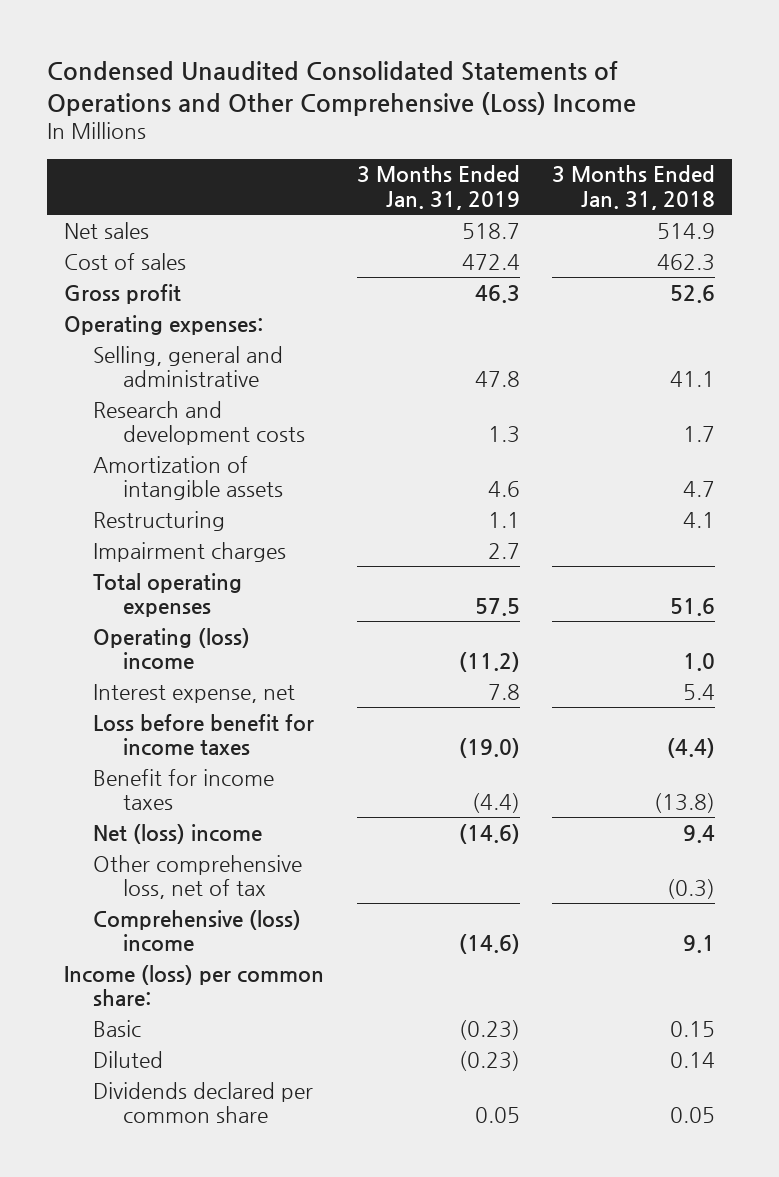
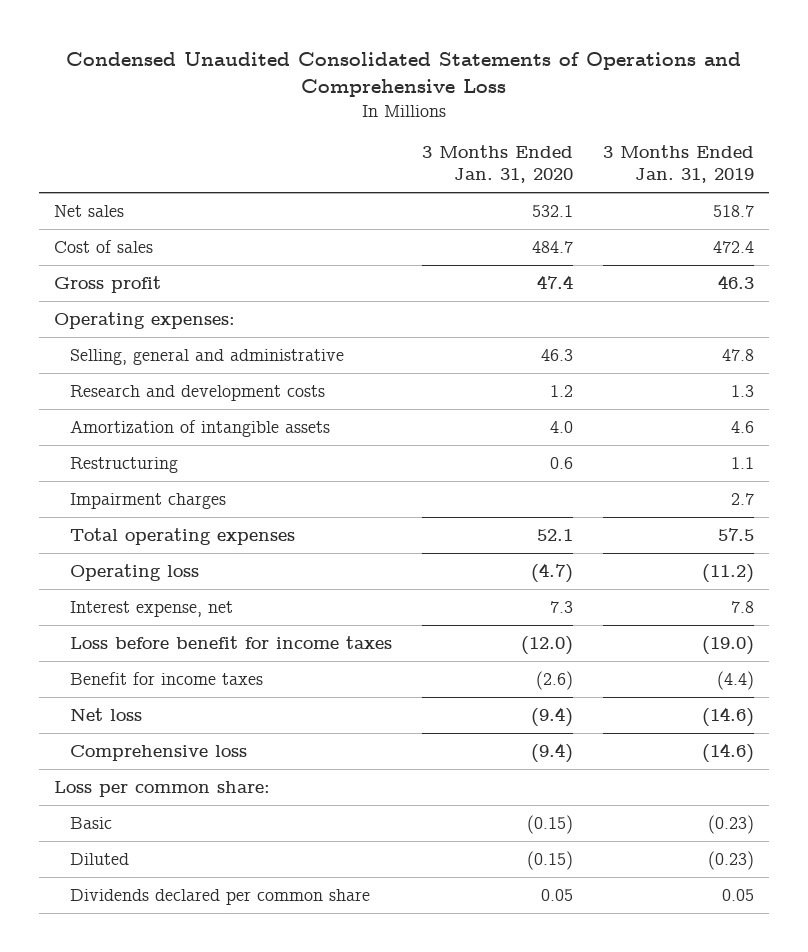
- Condensed Unaudited Consolidated Statements of Operations and Other Comprehensive (Loss) Income
+ Condensed Unaudited Consolidated Statements of Operations and Comprehensive Loss
- | 3 Months Ended Jan. 31, 2019 | 3 Months Ended Jan. 31, 2018
+ | 3 Months Ended Jan. 31, 2020 | 3 Months Ended Jan. 31, 2019
- Operating (loss) income | (11.2) | 1.0
+ Operating loss | (4.7) | (11.2)
- Net (loss) income | (14.6) | 9.4
- Other comprehensive loss, net of tax | | (0.3)
- Comprehensive (loss) income | (14.6) | 9.1
- Income (loss) per common share:
+ Net loss | (9.4) | (14.6)
+ Comprehensive loss | (9.4) | (14.6)
+ Loss per common share:

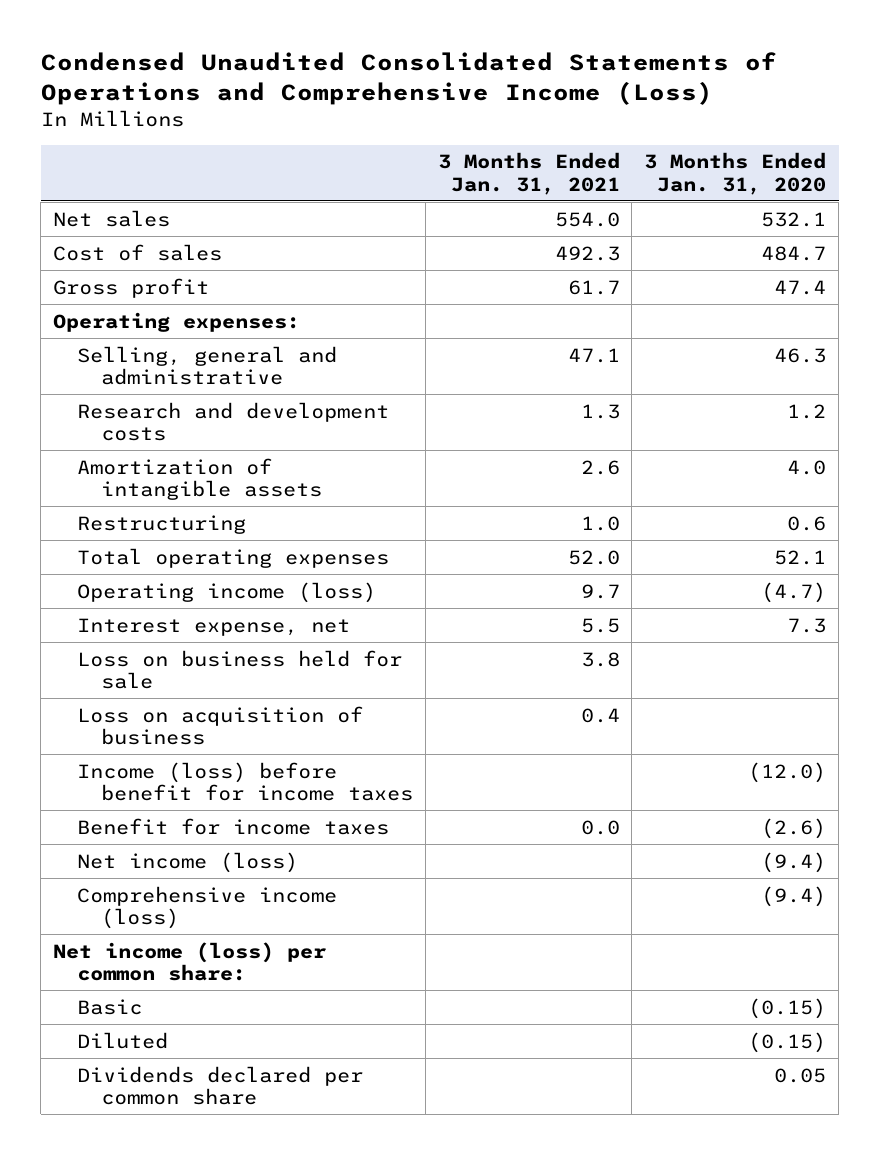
- Condensed Unaudited Consolidated Statements of Operations and Comprehensive Loss
+ Condensed Unaudited Consolidated Statements of Operations and Comprehensive Income (Loss)
- | 3 Months Ended Jan. 31, 2020 | 3 Months Ended Jan. 31, 2019
+ | 3 Months Ended Jan. 31, 2021 | 3 Months Ended Jan. 31, 2020
- Impairment charges | | 2.7
- Operating loss | (4.7) | (11.2)
+ Operating income (loss) | 9.7 | (4.7)
- Loss before benefit for income taxes | (12.0) | (19.0)
+ Loss on business held for sale | 3.8 |
+ Loss on acquisition of business | 0.4 |
+ Income (loss) before benefit for income taxes | | (12.0)
- Net loss | (9.4) | (14.6)
- Comprehensive loss | (9.4) | (14.6)
- Loss per common share:
+ Net income (loss) | | (9.4)
+ Comprehensive income (loss) | | (9.4)
+ Net income (loss) per common share:

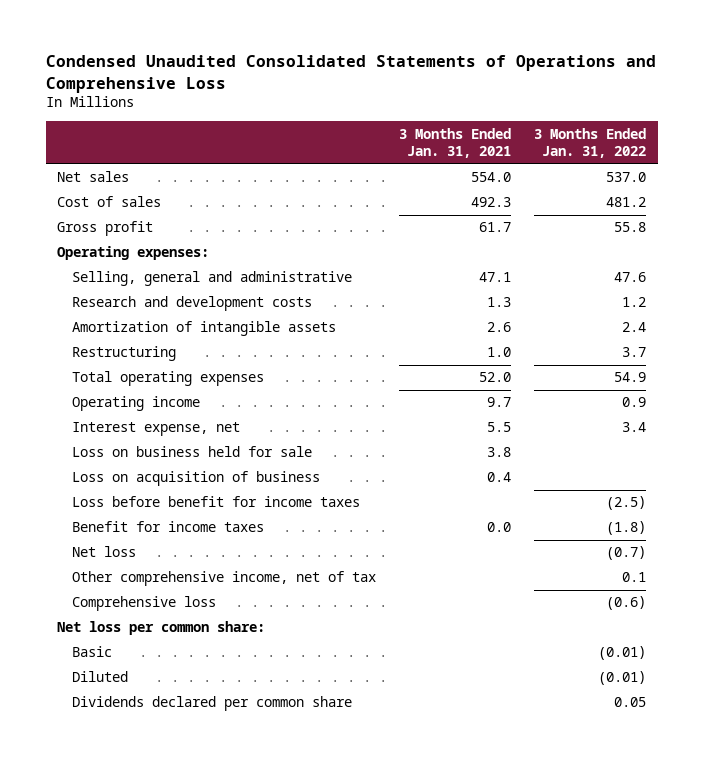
- Condensed Unaudited Consolidated Statements of Operations and Comprehensive Income (Loss)
+ Condensed Unaudited Consolidated Statements of Operations and Comprehensive Loss
- | 3 Months Ended Jan. 31, 2021 | 3 Months Ended Jan. 31, 2020
+ | 3 Months Ended Jan. 31, 2021 | 3 Months Ended Jan. 31, 2022
- Operating income (loss) | 9.7 | (4.7)
+ Operating income | 9.7 | 0.9
- Income (loss) before benefit for income taxes | | (12.0)
+ Loss before benefit for income taxes | | (2.5)
- Net income (loss) | | (9.4)
- Comprehensive income (loss) | | (9.4)
- Net income (loss) per common share:
+ Net loss | | (0.7)
+ Other comprehensive income, net of tax | | 0.1
+ Comprehensive loss | | (0.6)
+ Net loss per common share:

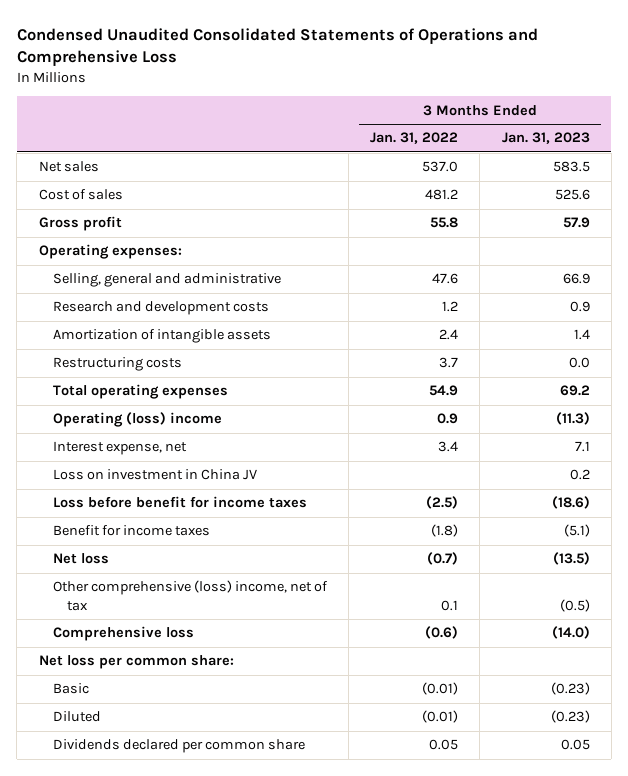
- | 3 Months Ended Jan. 31, 2021 | 3 Months Ended Jan. 31, 2022
+ | 3 Months Ended Jan. 31, 2022 | 3 Months Ended Jan. 31, 2023
- Restructuring | 1.0 | 3.7
+ Restructuring costs | 3.7 | 0.0
- Operating income | 9.7 | 0.9
+ Operating (loss) income | 0.9 | (11.3)
- Loss on business held for sale | 3.8 |
- Loss on acquisition of business | 0.4 |
+ Loss on investment in China JV | | 0.2
- Other comprehensive income, net of tax | | 0.1
+ Other comprehensive (loss) income, net of tax | 0.1 | (0.5)

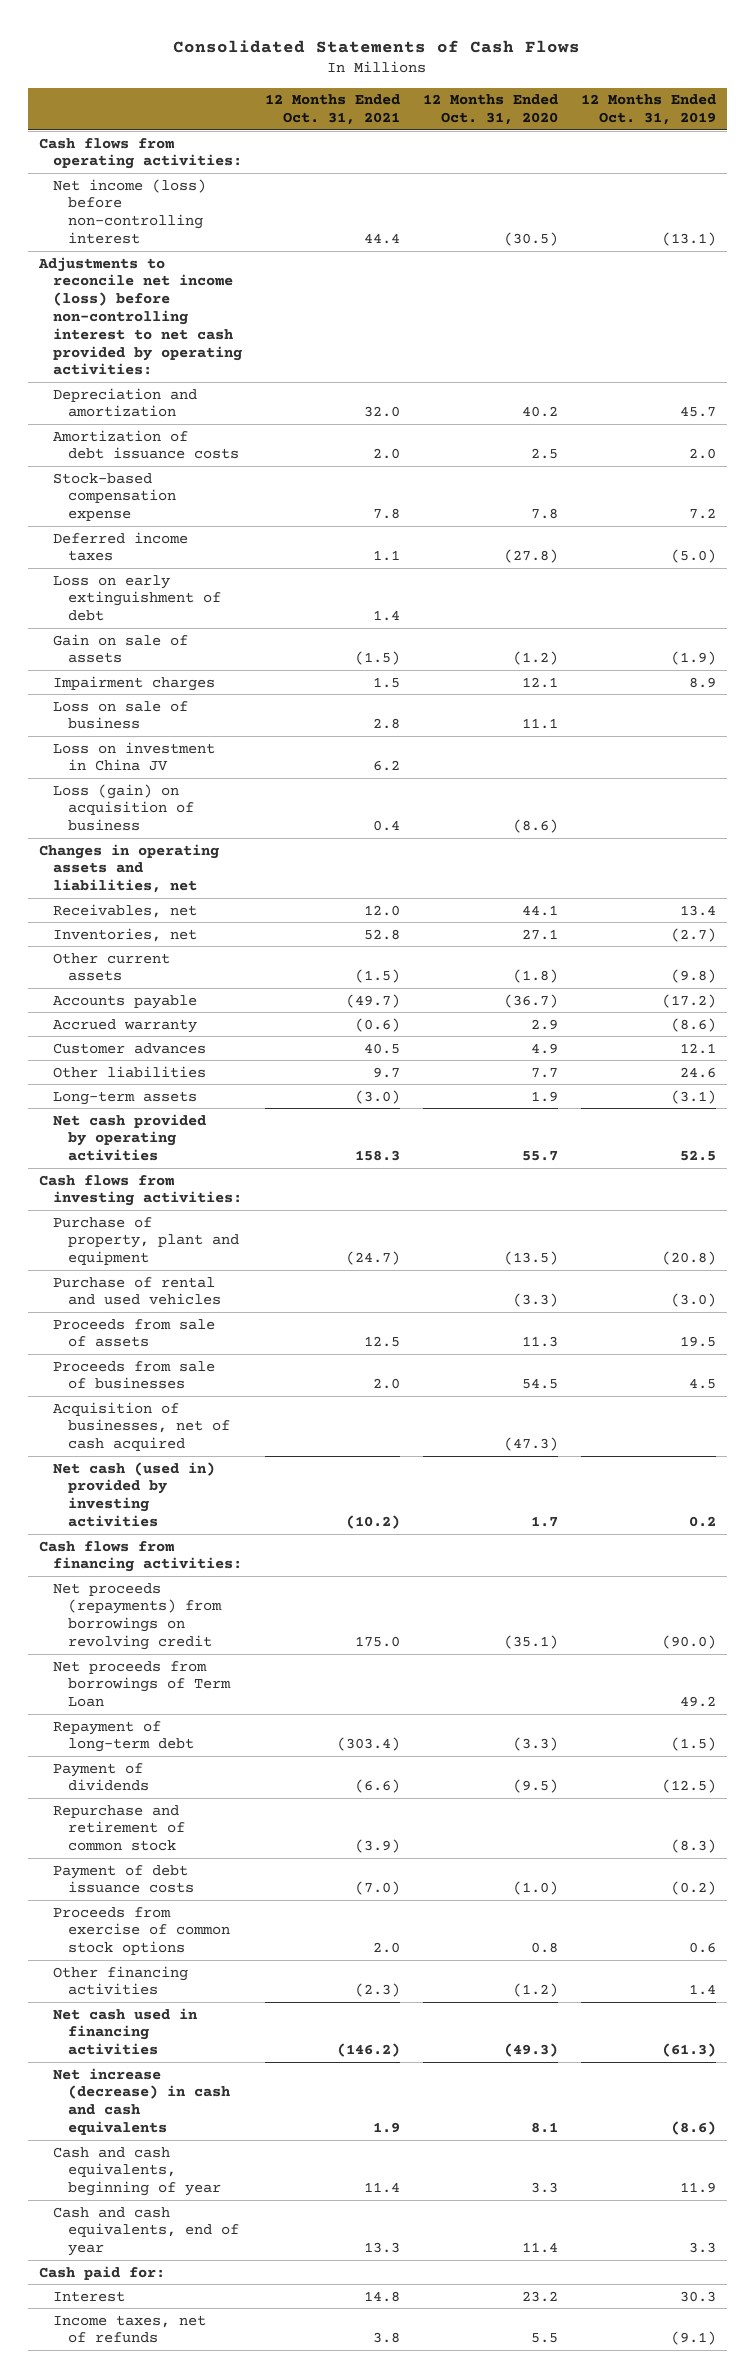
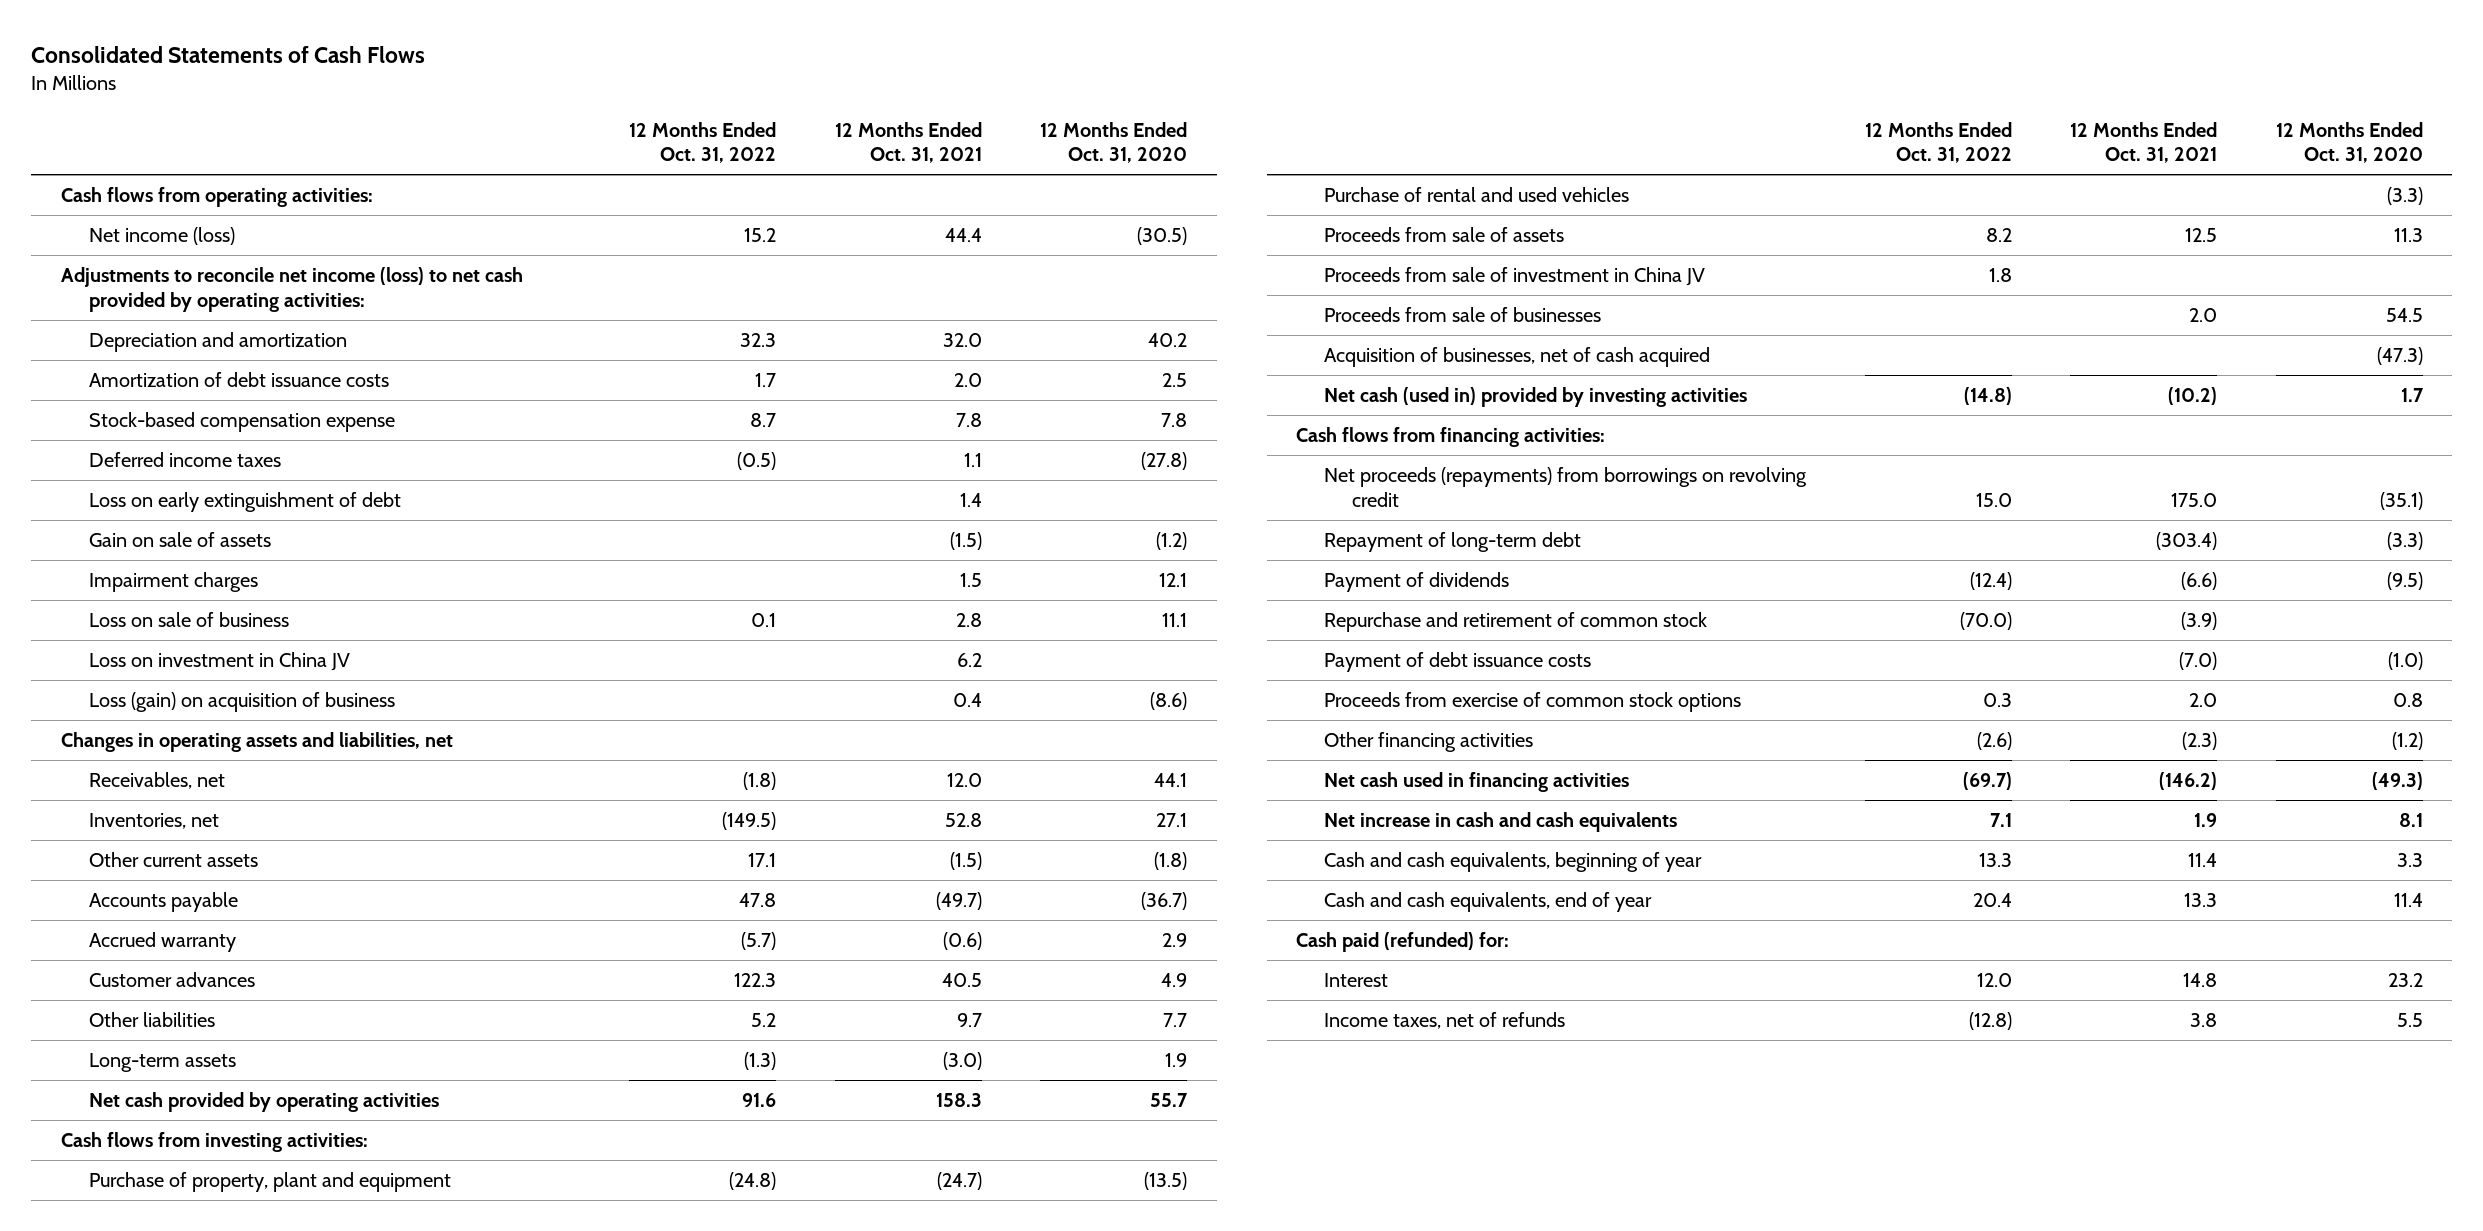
- | 12 Months Ended Oct. 31, 2021 | 12 Months Ended Oct. 31, 2020 | 12 Months Ended Oct. 31, 2019
+ | 12 Months Ended Oct. 31, 2022 | 12 Months Ended Oct. 31, 2021 | 12 Months Ended Oct. 31, 2020
- Net income (loss) before non-controlling interest | 44.4 | (30.5) | (13.1)
- Adjustments to reconcile net income (loss) before non-controlling interest to net cash provided by operating activities:
+ Net income (loss) | 15.2 | 44.4 | (30.5)
+ Adjustments to reconcile net income (loss) to net cash provided by operating activities:
+ Proceeds from sale of investment in China JV | 1.8 | |
- Net proceeds from borrowings of Term Loan | | | 49.2
- Net increase (decrease) in cash and cash equivalents | 1.9 | 8.1 | (8.6)
+ Net increase in cash and cash equivalents | 7.1 | 1.9 | 8.1
- Cash paid for:
+ Cash paid (refunded) for:

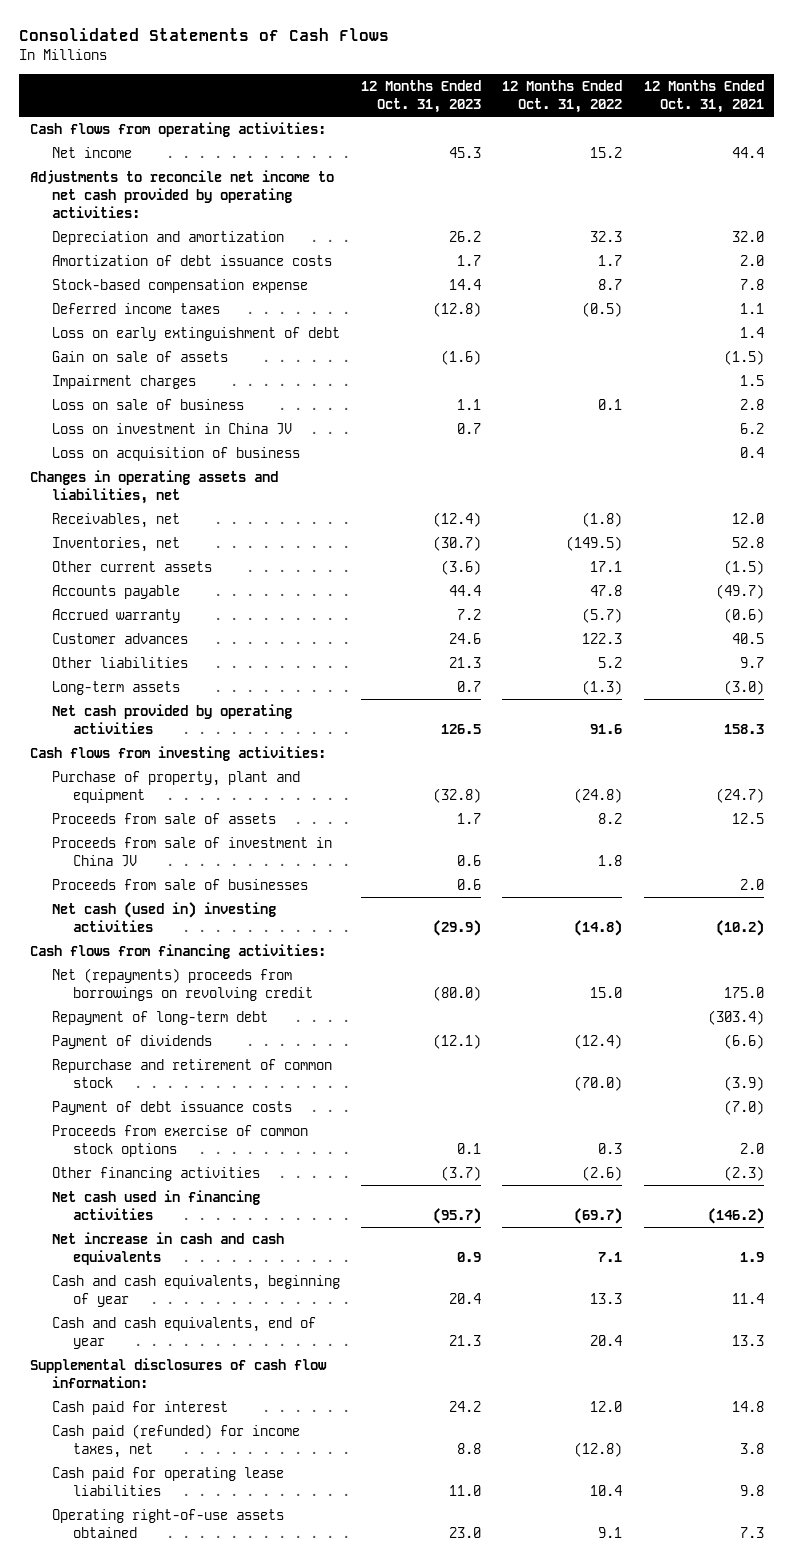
- | 12 Months Ended Oct. 31, 2022 | 12 Months Ended Oct. 31, 2021 | 12 Months Ended Oct. 31, 2020
+ | 12 Months Ended Oct. 31, 2023 | 12 Months Ended Oct. 31, 2022 | 12 Months Ended Oct. 31, 2021
- Net income (loss) | 15.2 | 44.4 | (30.5)
- Adjustments to reconcile net income (loss) to net cash provided by operating activities:
+ Net income | 45.3 | 15.2 | 44.4
+ Adjustments to reconcile net income to net cash provided by operating activities:
- Loss (gain) on acquisition of business | | 0.4 | (8.6)
+ Loss on acquisition of business | | | 0.4
- Purchase of rental and used vehicles | | | (3.3)
- Acquisition of businesses, net of cash acquired | | | (47.3)
- Net cash (used in) provided by investing activities | (14.8) | (10.2) | 1.7
+ Net cash (used in) investing activities | (29.9) | (14.8) | (10.2)
- Net proceeds (repayments) from borrowings on revolving credit | 15.0 | 175.0 | (35.1)
+ Net (repayments) proceeds from borrowings on revolving credit | (80.0) | 15.0 | 175.0
- Cash paid (refunded) for:
- Interest | 12.0 | 14.8 | 23.2
- Income taxes, net of refunds | (12.8) | 3.8 | 5.5
+ Supplemental disclosures of cash flow information:
+ Cash paid for interest | 24.2 | 12.0 | 14.8
+ Cash paid (refunded) for income taxes, net | 8.8 | (12.8) | 3.8
+ Cash paid for operating lease liabilities | 11.0 | 10.4 | 9.8
+ Operating right-of-use assets obtained | 23.0 | 9.1 | 7.3

